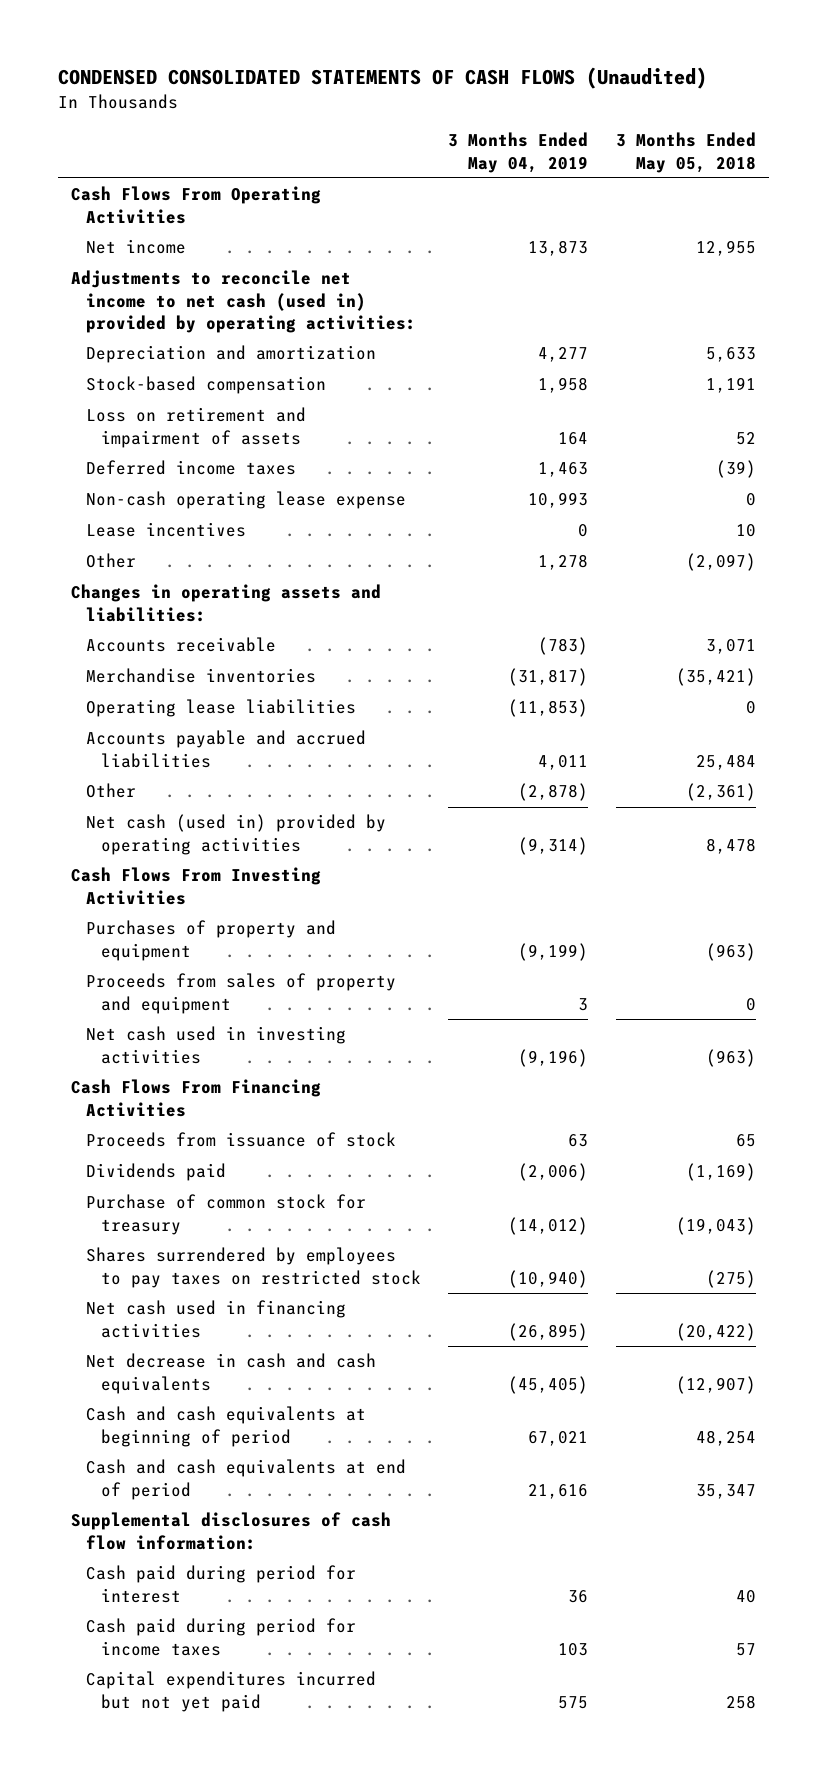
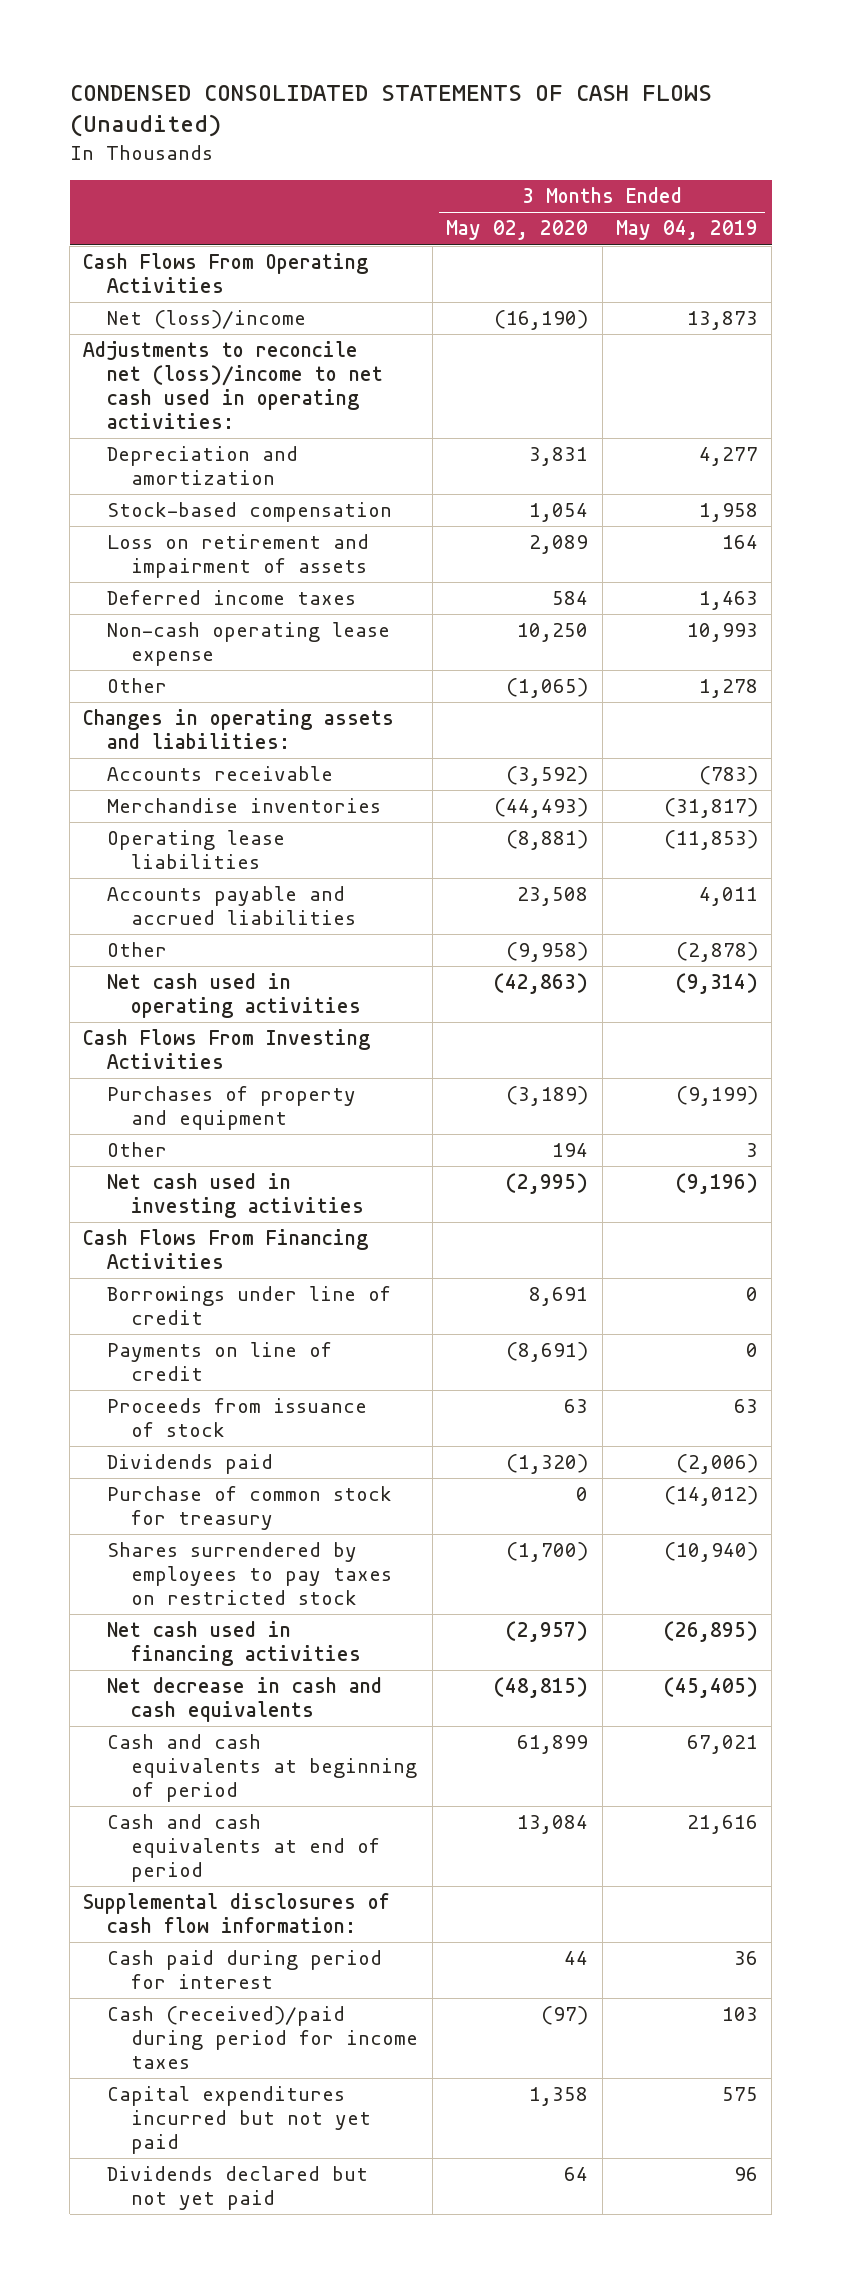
- | 3 Months Ended May 04, 2019 | 3 Months Ended May 05, 2018
+ | 3 Months Ended May 02, 2020 | 3 Months Ended May 04, 2019
- Net income | 13,873 | 12,955
- Adjustments to reconcile net income to net cash (used in) provided by operating activities:
+ Net (loss)/income | (16,190) | 13,873
+ Adjustments to reconcile net (loss)/income to net cash used in operating activities:
- Lease incentives | 0 | 10
- Net cash (used in) provided by operating activities | (9,314) | 8,478
+ Net cash used in operating activities | (42,863) | (9,314)
- Proceeds from sales of property and equipment | 3 | 0
+ Other | 194 | 3
+ Borrowings under line of credit | 8,691 | 0
+ Payments on line of credit | (8,691) | 0
- Cash paid during period for income taxes | 103 | 57
+ Cash (received)/paid during period for income taxes | (97) | 103
+ Dividends declared but not yet paid | 64 | 96

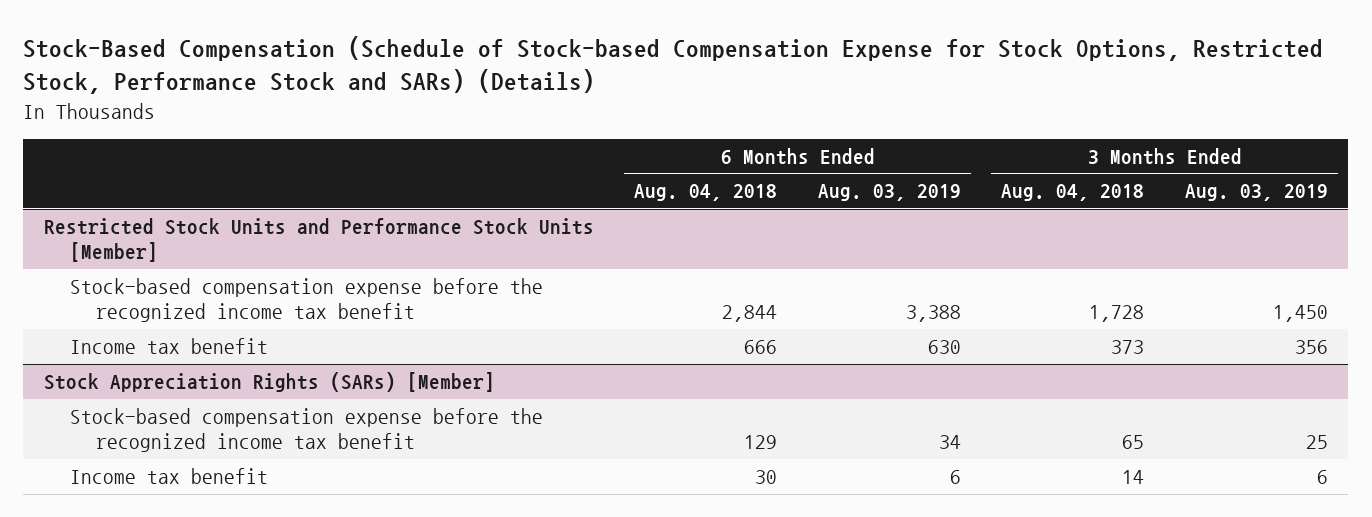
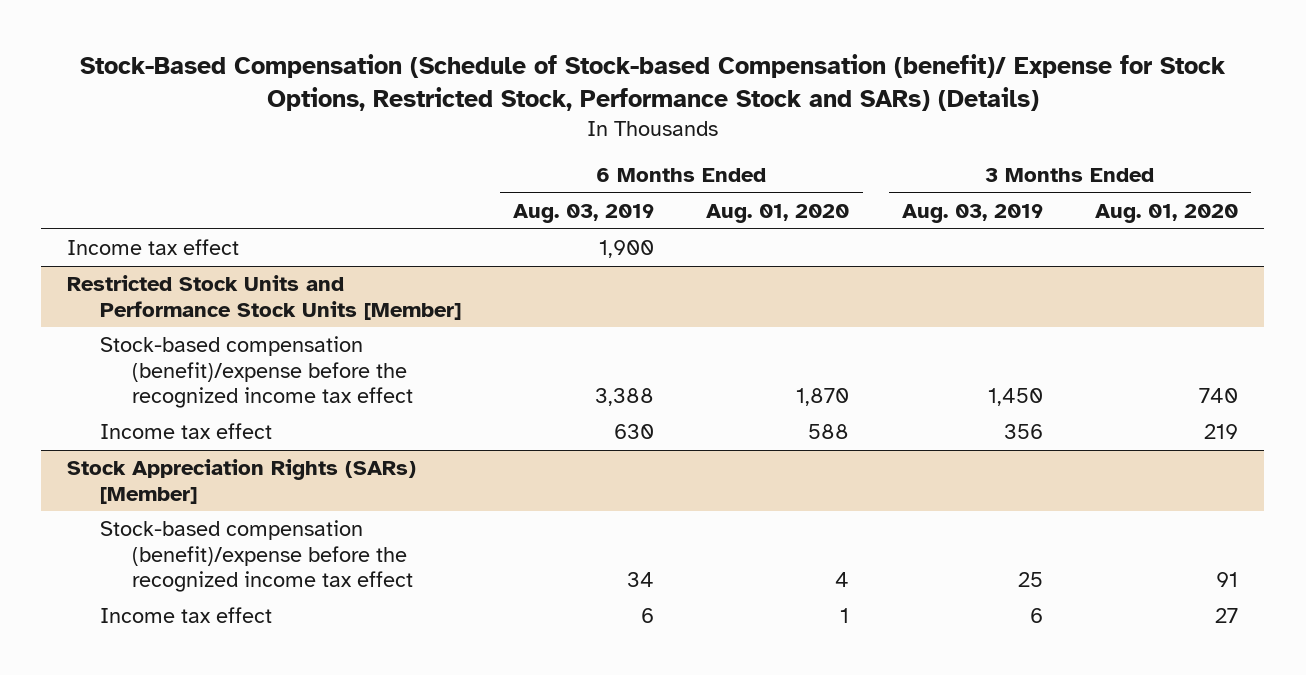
- Stock-Based Compensation (Schedule of Stock-based Compensation Expense for Stock Options, Restricted Stock, Performance Stock and SARs) (Details)
+ Stock-Based Compensation (Schedule of Stock-based Compensation (benefit)/ Expense for Stock Options, Restricted Stock, Performance Stock and SARs) (Details)
- | 6 Months Ended Aug. 04, 2018 | 6 Months Ended Aug. 03, 2019 | 3 Months Ended Aug. 04, 2018 | 3 Months Ended Aug. 03, 2019
+ | 6 Months Ended Aug. 03, 2019 | 6 Months Ended Aug. 01, 2020 | 3 Months Ended Aug. 03, 2019 | 3 Months Ended Aug. 01, 2020
+ Income tax effect | 1,900 | | |
@ Restricted Stock Units and Performance Stock Units [Member]
- Stock-based compensation expense before the recognized income tax benefit | 2,844 | 3,388 | 1,728 | 1,450
- Income tax benefit | 666 | 630 | 373 | 356
+ Stock-based compensation (benefit)/expense before the recognized income tax effect | 3,388 | 1,870 | 1,450 | 740
+ Income tax effect | 630 | 588 | 356 | 219
@ Stock Appreciation Rights (SARs) [Member]
- Stock-based compensation expense before the recognized income tax benefit | 129 | 34 | 65 | 25
- Income tax benefit | 30 | 6 | 14 | 6
+ Stock-based compensation (benefit)/expense before the recognized income tax effect | 34 | 4 | 25 | 91
+ Income tax effect | 6 | 1 | 6 | 27

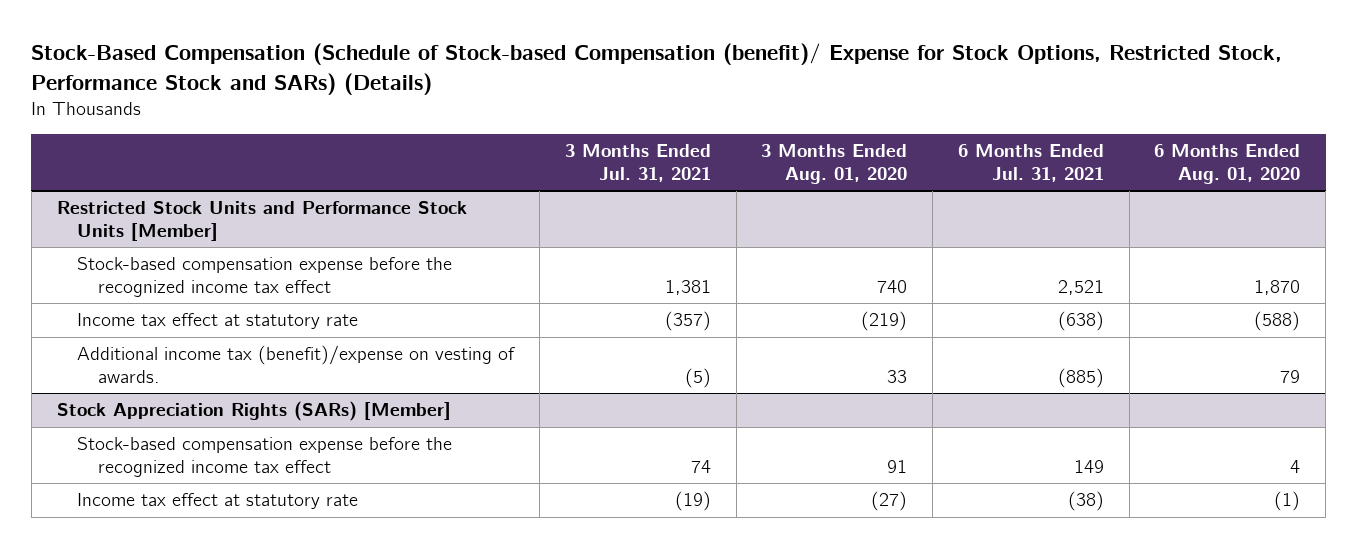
- | 6 Months Ended Aug. 03, 2019 | 6 Months Ended Aug. 01, 2020 | 3 Months Ended Aug. 03, 2019 | 3 Months Ended Aug. 01, 2020
+ | 3 Months Ended Jul. 31, 2021 | 3 Months Ended Aug. 01, 2020 | 6 Months Ended Jul. 31, 2021 | 6 Months Ended Aug. 01, 2020
- Income tax effect | 1,900 | | |
@ Restricted Stock Units and Performance Stock Units [Member]
- Stock-based compensation (benefit)/expense before the recognized income tax effect | 3,388 | 1,870 | 1,450 | 740
- Income tax effect | 630 | 588 | 356 | 219
+ Stock-based compensation expense before the recognized income tax effect | 1,381 | 740 | 2,521 | 1,870
+ Income tax effect at statutory rate | (357) | (219) | (638) | (588)
+ Additional income tax (benefit)/expense on vesting of awards. | (5) | 33 | (885) | 79
@ Stock Appreciation Rights (SARs) [Member]
- Stock-based compensation (benefit)/expense before the recognized income tax effect | 34 | 4 | 25 | 91
- Income tax effect | 6 | 1 | 6 | 27
+ Stock-based compensation expense before the recognized income tax effect | 74 | 91 | 149 | 4
+ Income tax effect at statutory rate | (19) | (27) | (38) | (1)

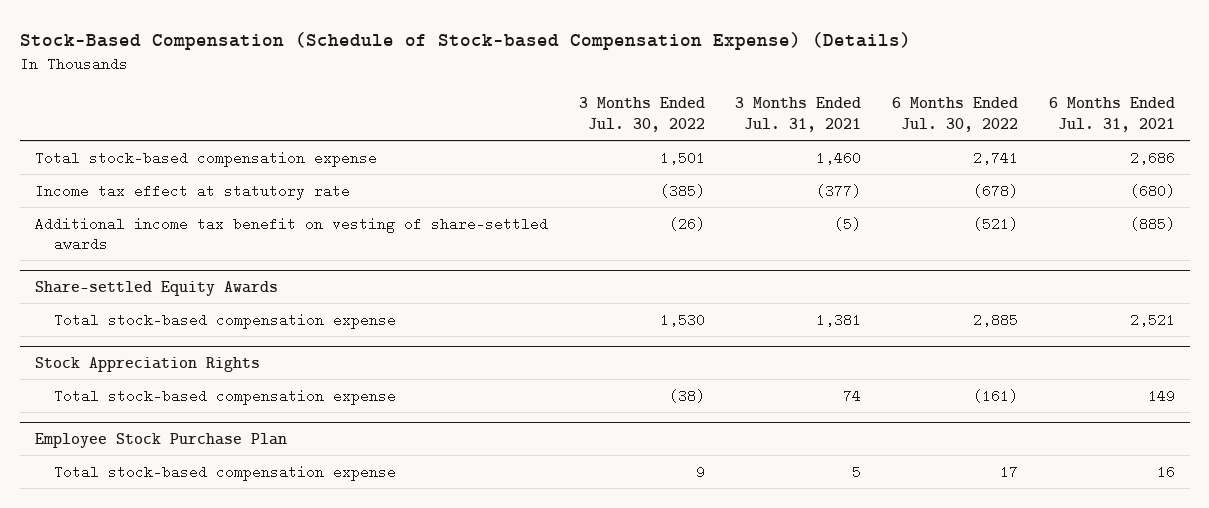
- Stock-Based Compensation (Schedule of Stock-based Compensation (benefit)/ Expense for Stock Options, Restricted Stock, Performance Stock and SARs) (Details)
+ Stock-Based Compensation (Schedule of Stock-based Compensation Expense) (Details)
- | 3 Months Ended Jul. 31, 2021 | 3 Months Ended Aug. 01, 2020 | 6 Months Ended Jul. 31, 2021 | 6 Months Ended Aug. 01, 2020
+ | 3 Months Ended Jul. 30, 2022 | 3 Months Ended Jul. 31, 2021 | 6 Months Ended Jul. 30, 2022 | 6 Months Ended Jul. 31, 2021
- Restricted Stock Units and Performance Stock Units [Member]
- Stock-based compensation expense before the recognized income tax effect | 1,381 | 740 | 2,521 | 1,870
- Income tax effect at statutory rate | (357) | (219) | (638) | (588)
- Additional income tax (benefit)/expense on vesting of awards. | (5) | 33 | (885) | 79
- Stock Appreciation Rights (SARs) [Member]
- Stock-based compensation expense before the recognized income tax effect | 74 | 91 | 149 | 4
- Income tax effect at statutory rate | (19) | (27) | (38) | (1)
+ Total stock-based compensation expense | 1,501 | 1,460 | 2,741 | 2,686
+ Income tax effect at statutory rate | (385) | (377) | (678) | (680)
+ Additional income tax benefit on vesting of share-settled awards | (26) | (5) | (521) | (885)
+ Share-settled Equity Awards
+ Total stock-based compensation expense | 1,530 | 1,381 | 2,885 | 2,521
+ Stock Appreciation Rights
+ Total stock-based compensation expense | (38) | 74 | (161) | 149
+ Employee Stock Purchase Plan
+ Total stock-based compensation expense | 9 | 5 | 17 | 16

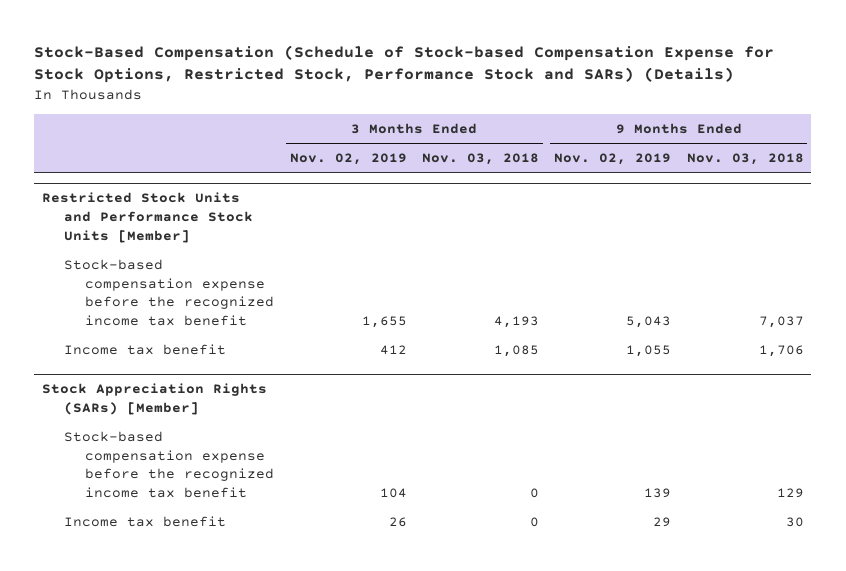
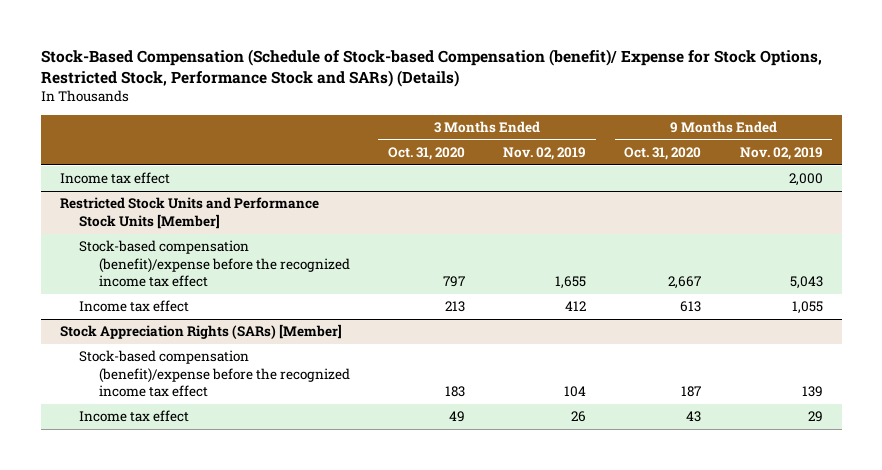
- Stock-Based Compensation (Schedule of Stock-based Compensation Expense for Stock Options, Restricted Stock, Performance Stock and SARs) (Details)
+ Stock-Based Compensation (Schedule of Stock-based Compensation (benefit)/ Expense for Stock Options, Restricted Stock, Performance Stock and SARs) (Details)
- | 3 Months Ended Nov. 02, 2019 | 3 Months Ended Nov. 03, 2018 | 9 Months Ended Nov. 02, 2019 | 9 Months Ended Nov. 03, 2018
+ | 3 Months Ended Oct. 31, 2020 | 3 Months Ended Nov. 02, 2019 | 9 Months Ended Oct. 31, 2020 | 9 Months Ended Nov. 02, 2019
+ Income tax effect | | | | 2,000
@ Restricted Stock Units and Performance Stock Units [Member]
- Stock-based compensation expense before the recognized income tax benefit | 1,655 | 4,193 | 5,043 | 7,037
- Income tax benefit | 412 | 1,085 | 1,055 | 1,706
+ Stock-based compensation (benefit)/expense before the recognized income tax effect | 797 | 1,655 | 2,667 | 5,043
+ Income tax effect | 213 | 412 | 613 | 1,055
@ Stock Appreciation Rights (SARs) [Member]
- Stock-based compensation expense before the recognized income tax benefit | 104 | 0 | 139 | 129
- Income tax benefit | 26 | 0 | 29 | 30
+ Stock-based compensation (benefit)/expense before the recognized income tax effect | 183 | 104 | 187 | 139
+ Income tax effect | 49 | 26 | 43 | 29

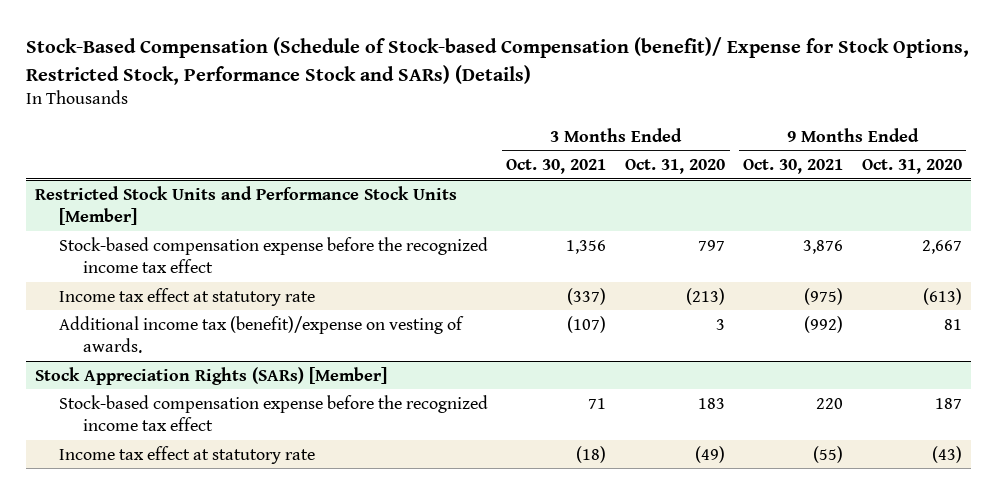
- | 3 Months Ended Oct. 31, 2020 | 3 Months Ended Nov. 02, 2019 | 9 Months Ended Oct. 31, 2020 | 9 Months Ended Nov. 02, 2019
+ | 3 Months Ended Oct. 30, 2021 | 3 Months Ended Oct. 31, 2020 | 9 Months Ended Oct. 30, 2021 | 9 Months Ended Oct. 31, 2020
- Income tax effect | | | | 2,000
@ Restricted Stock Units and Performance Stock Units [Member]
- Stock-based compensation (benefit)/expense before the recognized income tax effect | 797 | 1,655 | 2,667 | 5,043
- Income tax effect | 213 | 412 | 613 | 1,055
+ Stock-based compensation expense before the recognized income tax effect | 1,356 | 797 | 3,876 | 2,667
+ Income tax effect at statutory rate | (337) | (213) | (975) | (613)
+ Additional income tax (benefit)/expense on vesting of awards. | (107) | 3 | (992) | 81
@ Stock Appreciation Rights (SARs) [Member]
- Stock-based compensation (benefit)/expense before the recognized income tax effect | 183 | 104 | 187 | 139
- Income tax effect | 49 | 26 | 43 | 29
+ Stock-based compensation expense before the recognized income tax effect | 71 | 183 | 220 | 187
+ Income tax effect at statutory rate | (18) | (49) | (55) | (43)

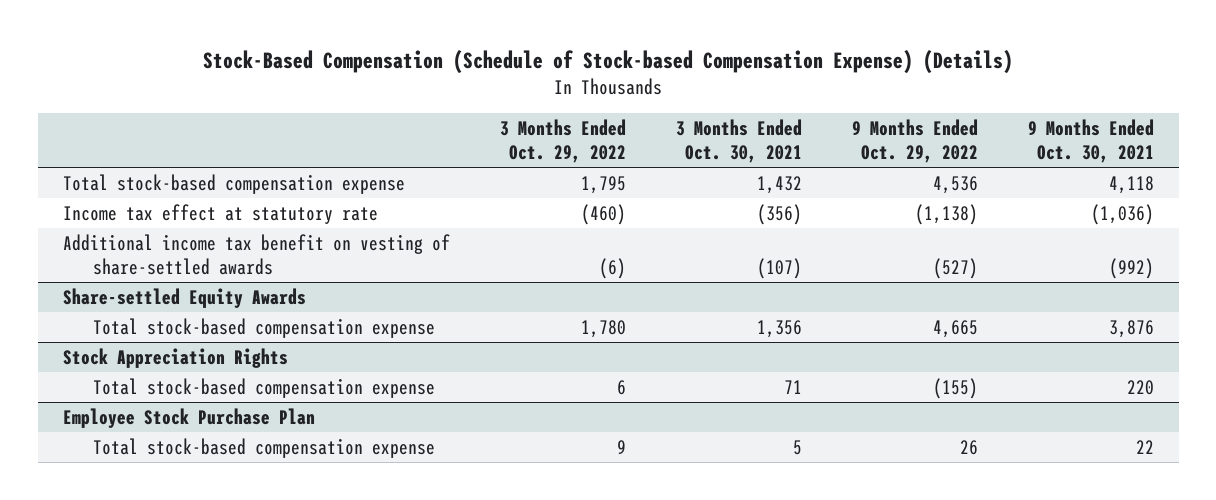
- Stock-Based Compensation (Schedule of Stock-based Compensation (benefit)/ Expense for Stock Options, Restricted Stock, Performance Stock and SARs) (Details)
+ Stock-Based Compensation (Schedule of Stock-based Compensation Expense) (Details)
- | 3 Months Ended Oct. 30, 2021 | 3 Months Ended Oct. 31, 2020 | 9 Months Ended Oct. 30, 2021 | 9 Months Ended Oct. 31, 2020
+ | 3 Months Ended Oct. 29, 2022 | 3 Months Ended Oct. 30, 2021 | 9 Months Ended Oct. 29, 2022 | 9 Months Ended Oct. 30, 2021
- Restricted Stock Units and Performance Stock Units [Member]
- Stock-based compensation expense before the recognized income tax effect | 1,356 | 797 | 3,876 | 2,667
- Income tax effect at statutory rate | (337) | (213) | (975) | (613)
- Additional income tax (benefit)/expense on vesting of awards. | (107) | 3 | (992) | 81
- Stock Appreciation Rights (SARs) [Member]
- Stock-based compensation expense before the recognized income tax effect | 71 | 183 | 220 | 187
- Income tax effect at statutory rate | (18) | (49) | (55) | (43)
+ Total stock-based compensation expense | 1,795 | 1,432 | 4,536 | 4,118
+ Income tax effect at statutory rate | (460) | (356) | (1,138) | (1,036)
+ Additional income tax benefit on vesting of share-settled awards | (6) | (107) | (527) | (992)
+ Share-settled Equity Awards
+ Total stock-based compensation expense | 1,780 | 1,356 | 4,665 | 3,876
+ Stock Appreciation Rights
+ Total stock-based compensation expense | 6 | 71 | (155) | 220
+ Employee Stock Purchase Plan
+ Total stock-based compensation expense | 9 | 5 | 26 | 22

